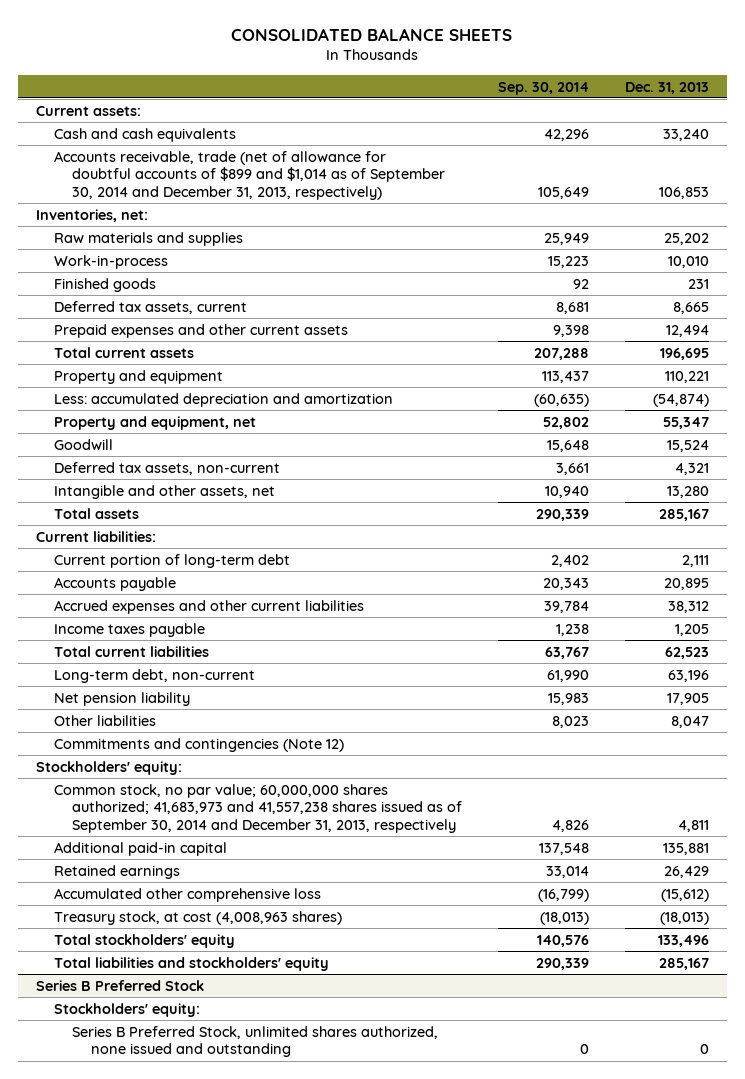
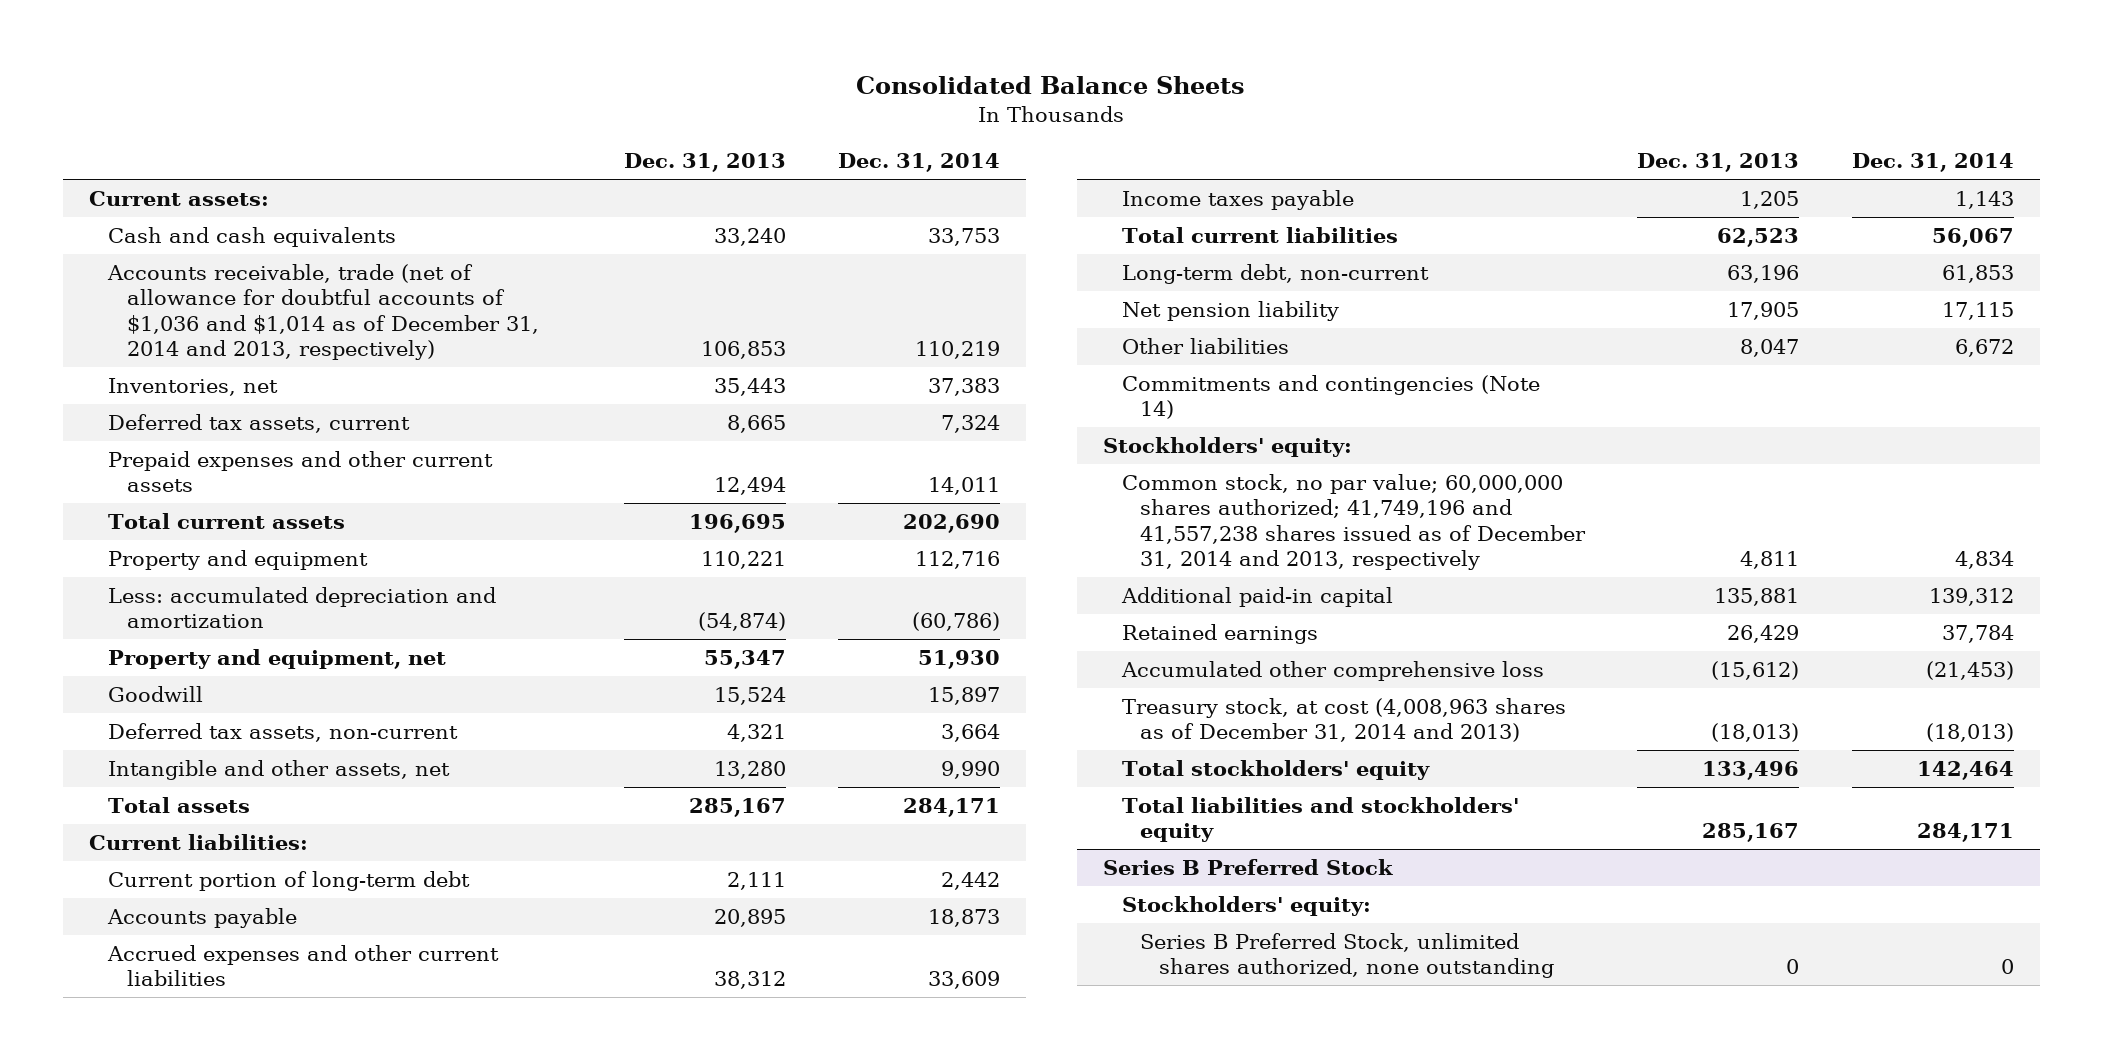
- CONSOLIDATED BALANCE SHEETS
+ Consolidated Balance Sheets
- | Sep. 30, 2014 | Dec. 31, 2013
+ | Dec. 31, 2013 | Dec. 31, 2014
- Accounts receivable, trade (net of allowance for doubtful accounts of $899 and $1,014 as of September 30, 2014 and December 31, 2013, respectively) | 105,649 | 106,853
- Inventories, net:
- Raw materials and supplies | 25,949 | 25,202
- Work-in-process | 15,223 | 10,010
- Finished goods | 92 | 231
+ Accounts receivable, trade (net of allowance for doubtful accounts of $1,036 and $1,014 as of December 31, 2014 and 2013, respectively) | 106,853 | 110,219
+ Inventories, net | 35,443 | 37,383
- Commitments and contingencies (Note 12)
+ Commitments and contingencies (Note 14)
- Common stock, no par value; 60,000,000 shares authorized; 41,683,973 and 41,557,238 shares issued as of September 30, 2014 and December 31, 2013, respectively | 4,826 | 4,811
+ Common stock, no par value; 60,000,000 shares authorized; 41,749,196 and 41,557,238 shares issued as of December 31, 2014 and 2013, respectively | 4,811 | 4,834
- Treasury stock, at cost (4,008,963 shares) | (18,013) | (18,013)
+ Treasury stock, at cost (4,008,963 shares as of December 31, 2014 and 2013) | (18,013) | (18,013)
@ Series B Preferred Stock
- Series B Preferred Stock, unlimited shares authorized, none issued and outstanding | 0 | 0
+ Series B Preferred Stock, unlimited shares authorized, none outstanding | 0 | 0

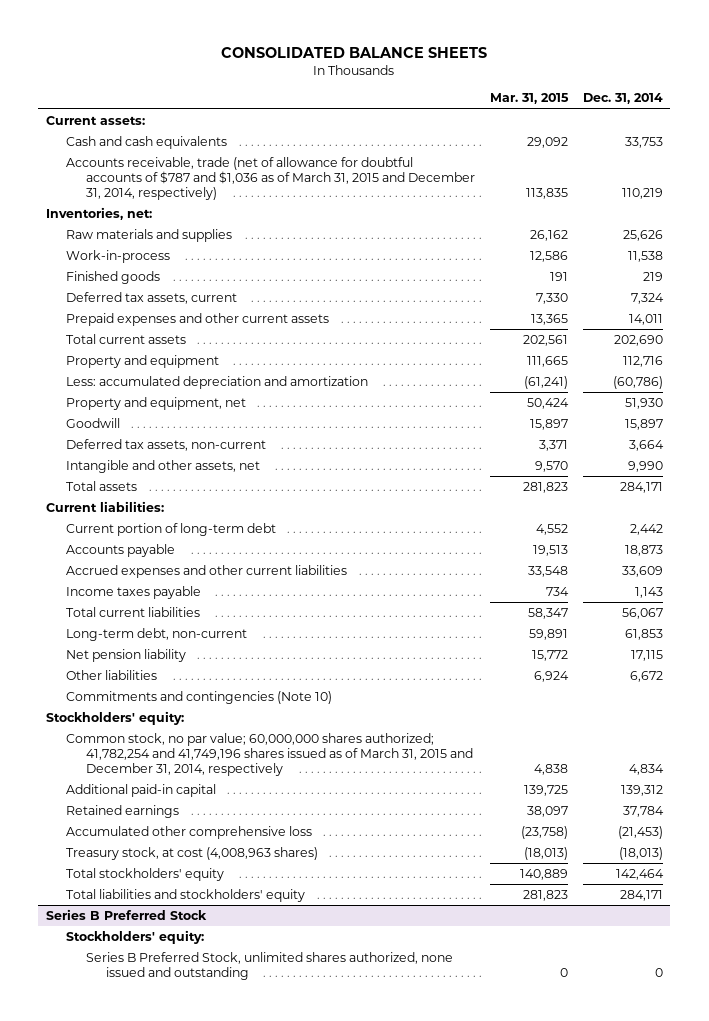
- Consolidated Balance Sheets
+ CONSOLIDATED BALANCE SHEETS
- | Dec. 31, 2013 | Dec. 31, 2014
+ | Mar. 31, 2015 | Dec. 31, 2014
- Accounts receivable, trade (net of allowance for doubtful accounts of $1,036 and $1,014 as of December 31, 2014 and 2013, respectively) | 106,853 | 110,219
- Inventories, net | 35,443 | 37,383
+ Accounts receivable, trade (net of allowance for doubtful accounts of $787 and $1,036 as of March 31, 2015 and December 31, 2014, respectively) | 113,835 | 110,219
+ Inventories, net:
+ Raw materials and supplies | 26,162 | 25,626
+ Work-in-process | 12,586 | 11,538
+ Finished goods | 191 | 219
- Commitments and contingencies (Note 14)
+ Commitments and contingencies (Note 10)
- Common stock, no par value; 60,000,000 shares authorized; 41,749,196 and 41,557,238 shares issued as of December 31, 2014 and 2013, respectively | 4,811 | 4,834
+ Common stock, no par value; 60,000,000 shares authorized; 41,782,254 and 41,749,196 shares issued as of March 31, 2015 and December 31, 2014, respectively | 4,838 | 4,834
- Treasury stock, at cost (4,008,963 shares as of December 31, 2014 and 2013) | (18,013) | (18,013)
+ Treasury stock, at cost (4,008,963 shares) | (18,013) | (18,013)
@ Series B Preferred Stock
- Series B Preferred Stock, unlimited shares authorized, none outstanding | 0 | 0
+ Series B Preferred Stock, unlimited shares authorized, none issued and outstanding | 0 | 0

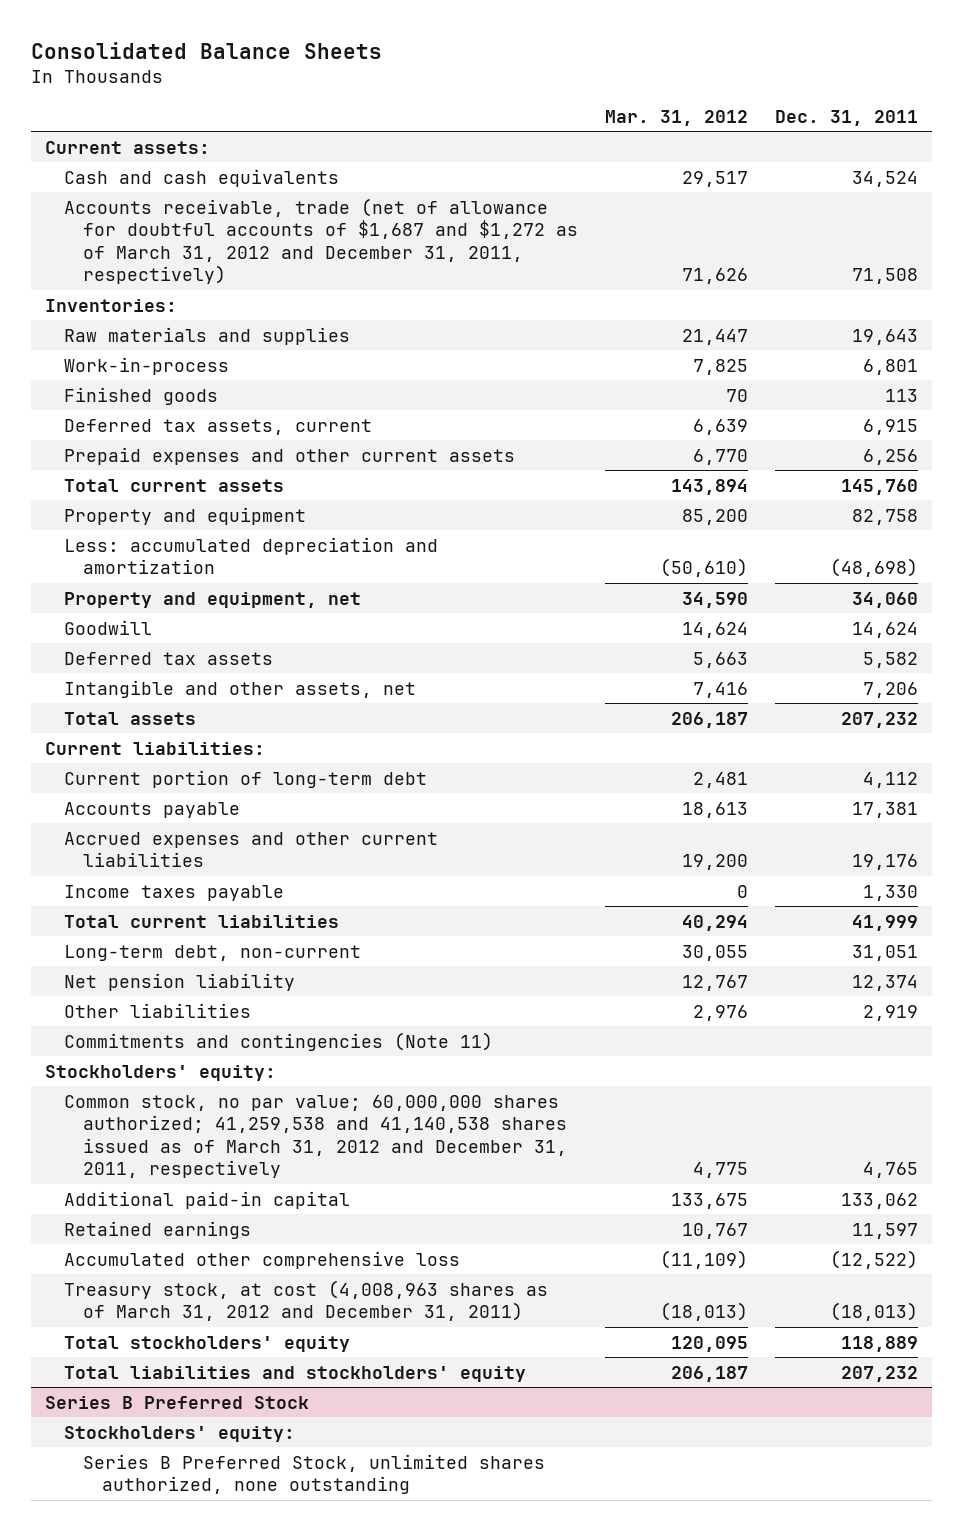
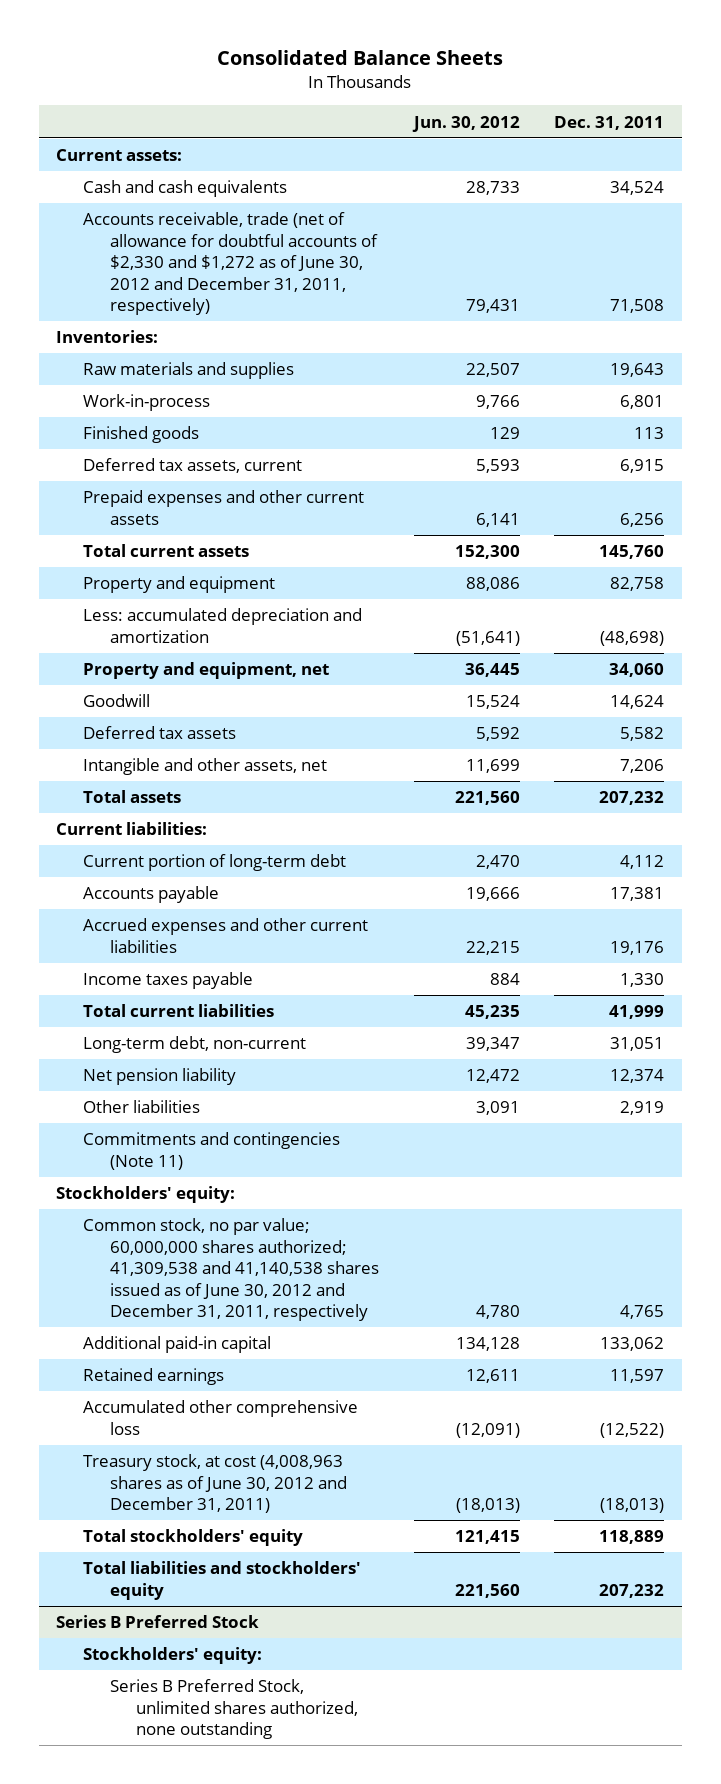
- | Mar. 31, 2012 | Dec. 31, 2011
+ | Jun. 30, 2012 | Dec. 31, 2011
- Accounts receivable, trade (net of allowance for doubtful accounts of $1,687 and $1,272 as of March 31, 2012 and December 31, 2011, respectively) | 71,626 | 71,508
+ Accounts receivable, trade (net of allowance for doubtful accounts of $2,330 and $1,272 as of June 30, 2012 and December 31, 2011, respectively) | 79,431 | 71,508
- Common stock, no par value; 60,000,000 shares authorized; 41,259,538 and 41,140,538 shares issued as of March 31, 2012 and December 31, 2011, respectively | 4,775 | 4,765
+ Common stock, no par value; 60,000,000 shares authorized; 41,309,538 and 41,140,538 shares issued as of June 30, 2012 and December 31, 2011, respectively | 4,780 | 4,765
- Treasury stock, at cost (4,008,963 shares as of March 31, 2012 and December 31, 2011) | (18,013) | (18,013)
+ Treasury stock, at cost (4,008,963 shares as of June 30, 2012 and December 31, 2011) | (18,013) | (18,013)

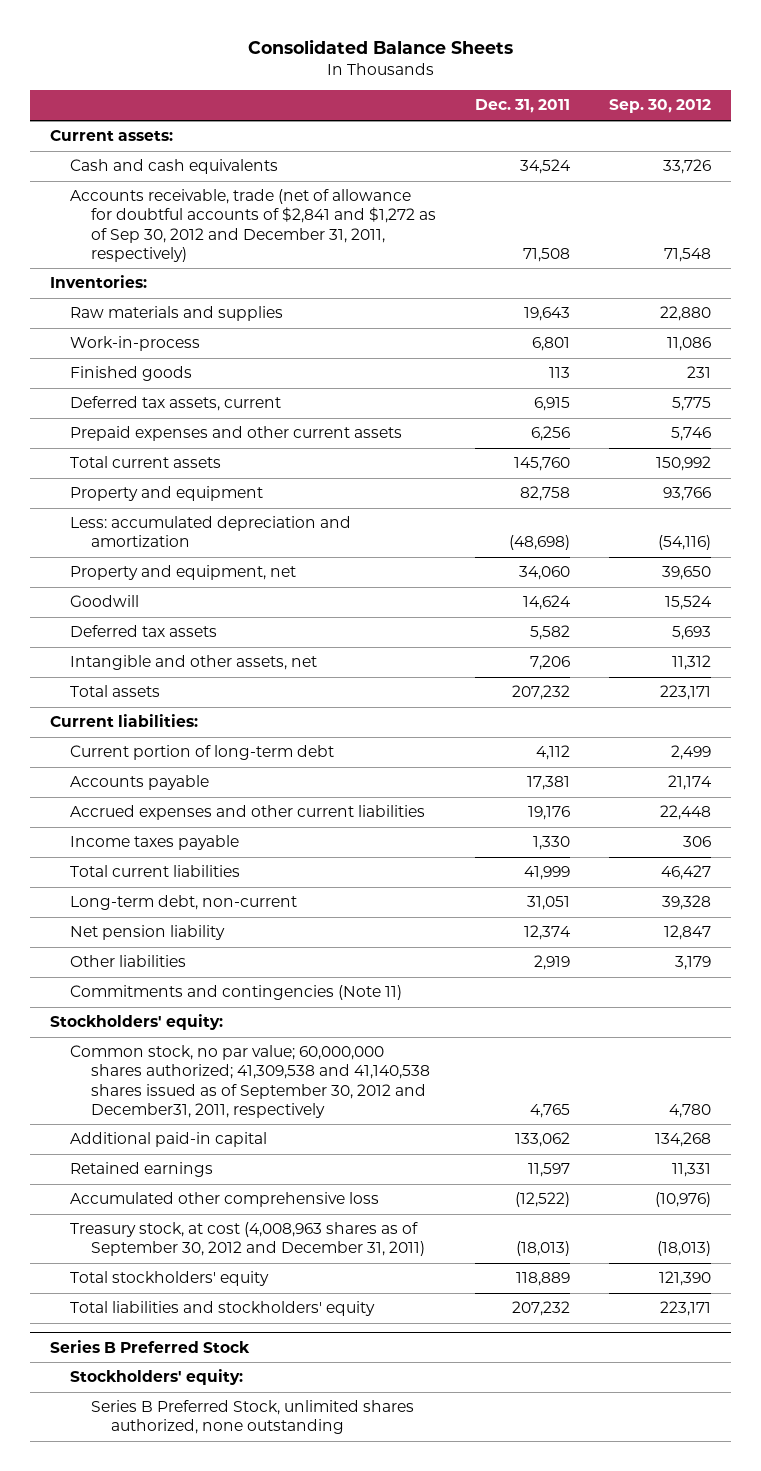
- | Jun. 30, 2012 | Dec. 31, 2011
+ | Dec. 31, 2011 | Sep. 30, 2012
- Accounts receivable, trade (net of allowance for doubtful accounts of $2,330 and $1,272 as of June 30, 2012 and December 31, 2011, respectively) | 79,431 | 71,508
+ Accounts receivable, trade (net of allowance for doubtful accounts of $2,841 and $1,272 as of Sep 30, 2012 and December 31, 2011, respectively) | 71,508 | 71,548
- Common stock, no par value; 60,000,000 shares authorized; 41,309,538 and 41,140,538 shares issued as of June 30, 2012 and December 31, 2011, respectively | 4,780 | 4,765
+ Common stock, no par value; 60,000,000 shares authorized; 41,309,538 and 41,140,538 shares issued as of September 30, 2012 and December31, 2011, respectively | 4,765 | 4,780
- Treasury stock, at cost (4,008,963 shares as of June 30, 2012 and December 31, 2011) | (18,013) | (18,013)
+ Treasury stock, at cost (4,008,963 shares as of September 30, 2012 and December 31, 2011) | (18,013) | (18,013)

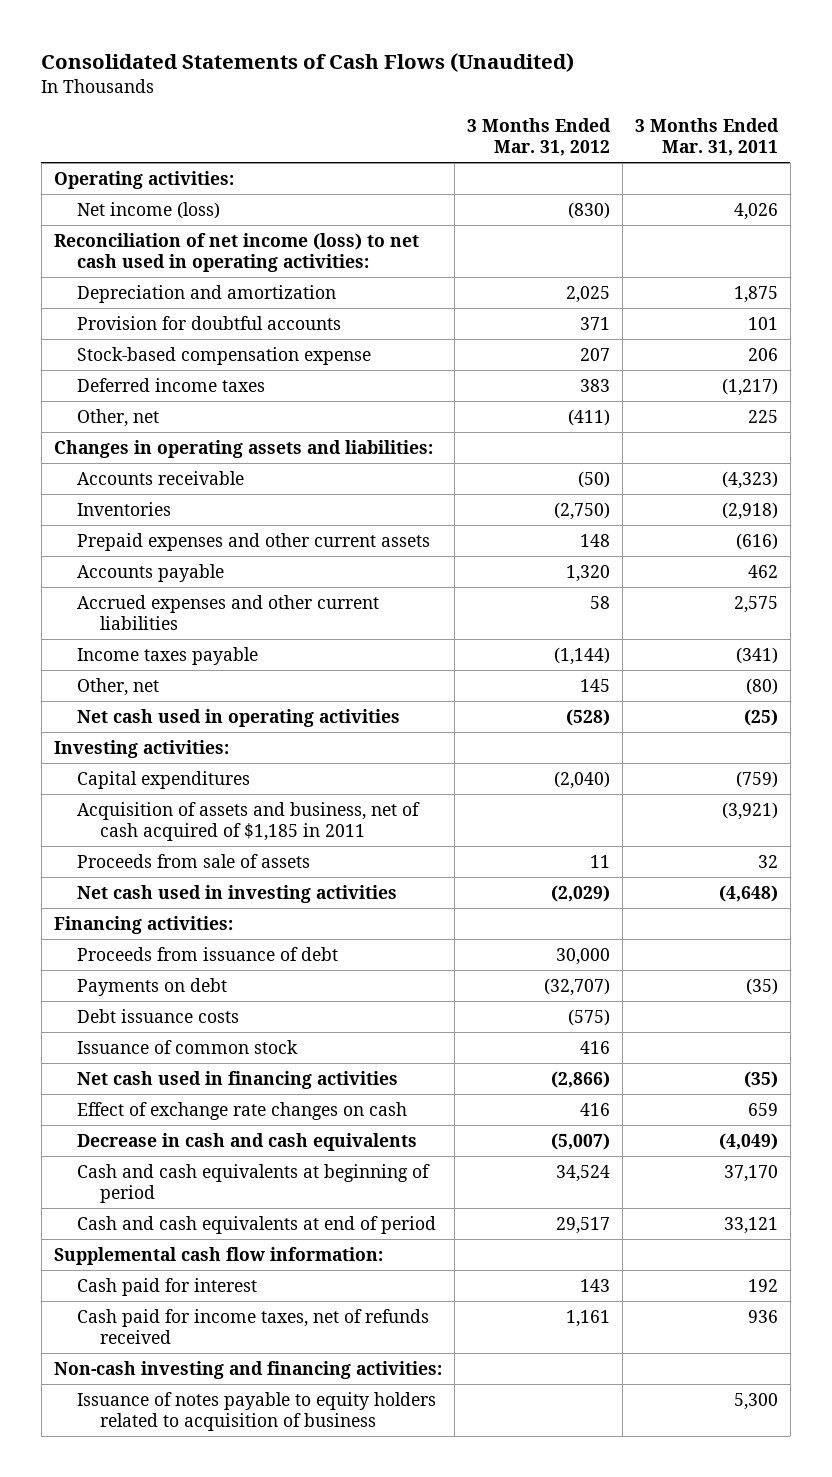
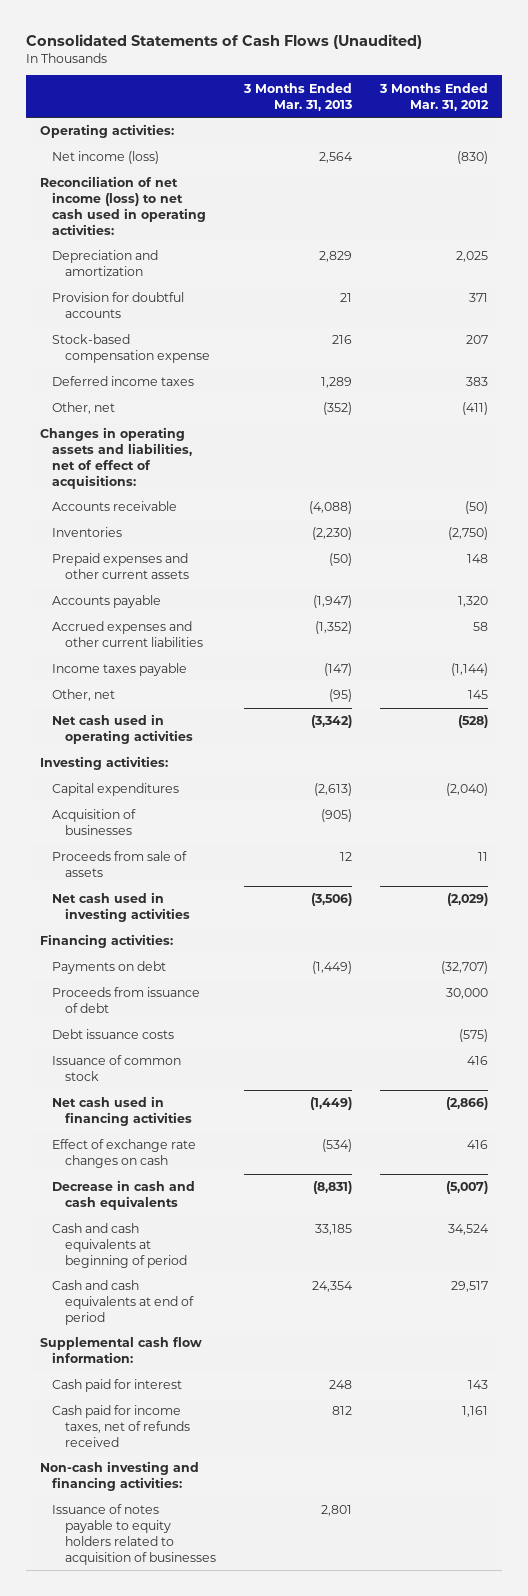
- | 3 Months Ended Mar. 31, 2012 | 3 Months Ended Mar. 31, 2011
+ | 3 Months Ended Mar. 31, 2013 | 3 Months Ended Mar. 31, 2012
- Changes in operating assets and liabilities:
+ Changes in operating assets and liabilities, net of effect of acquisitions:
- Acquisition of assets and business, net of cash acquired of $1,185 in 2011 | | (3,921)
+ Acquisition of businesses | (905) |
moved down: Proceeds from issuance of debt | | 30,000
- Issuance of notes payable to equity holders related to acquisition of business | | 5,300
+ Issuance of notes payable to equity holders related to acquisition of businesses | 2,801 |

